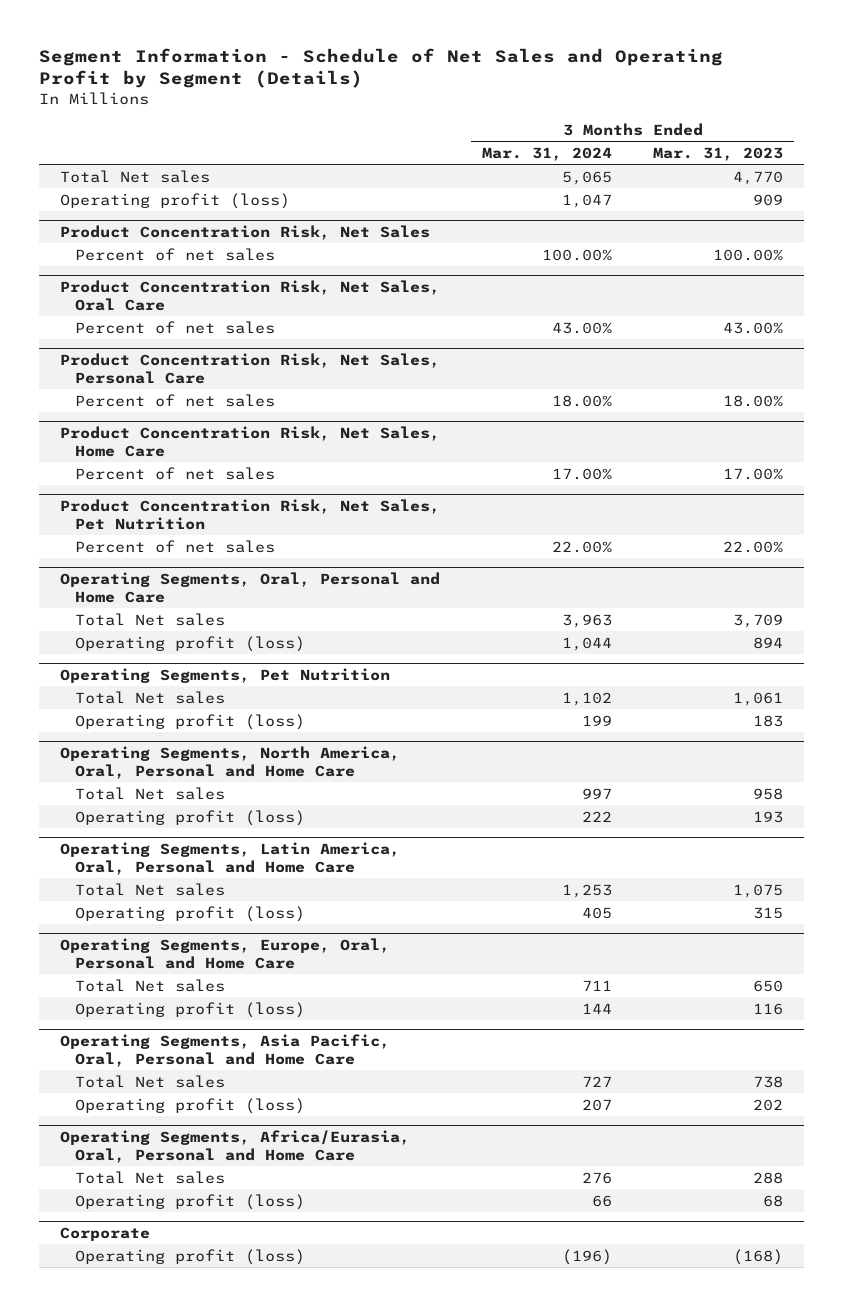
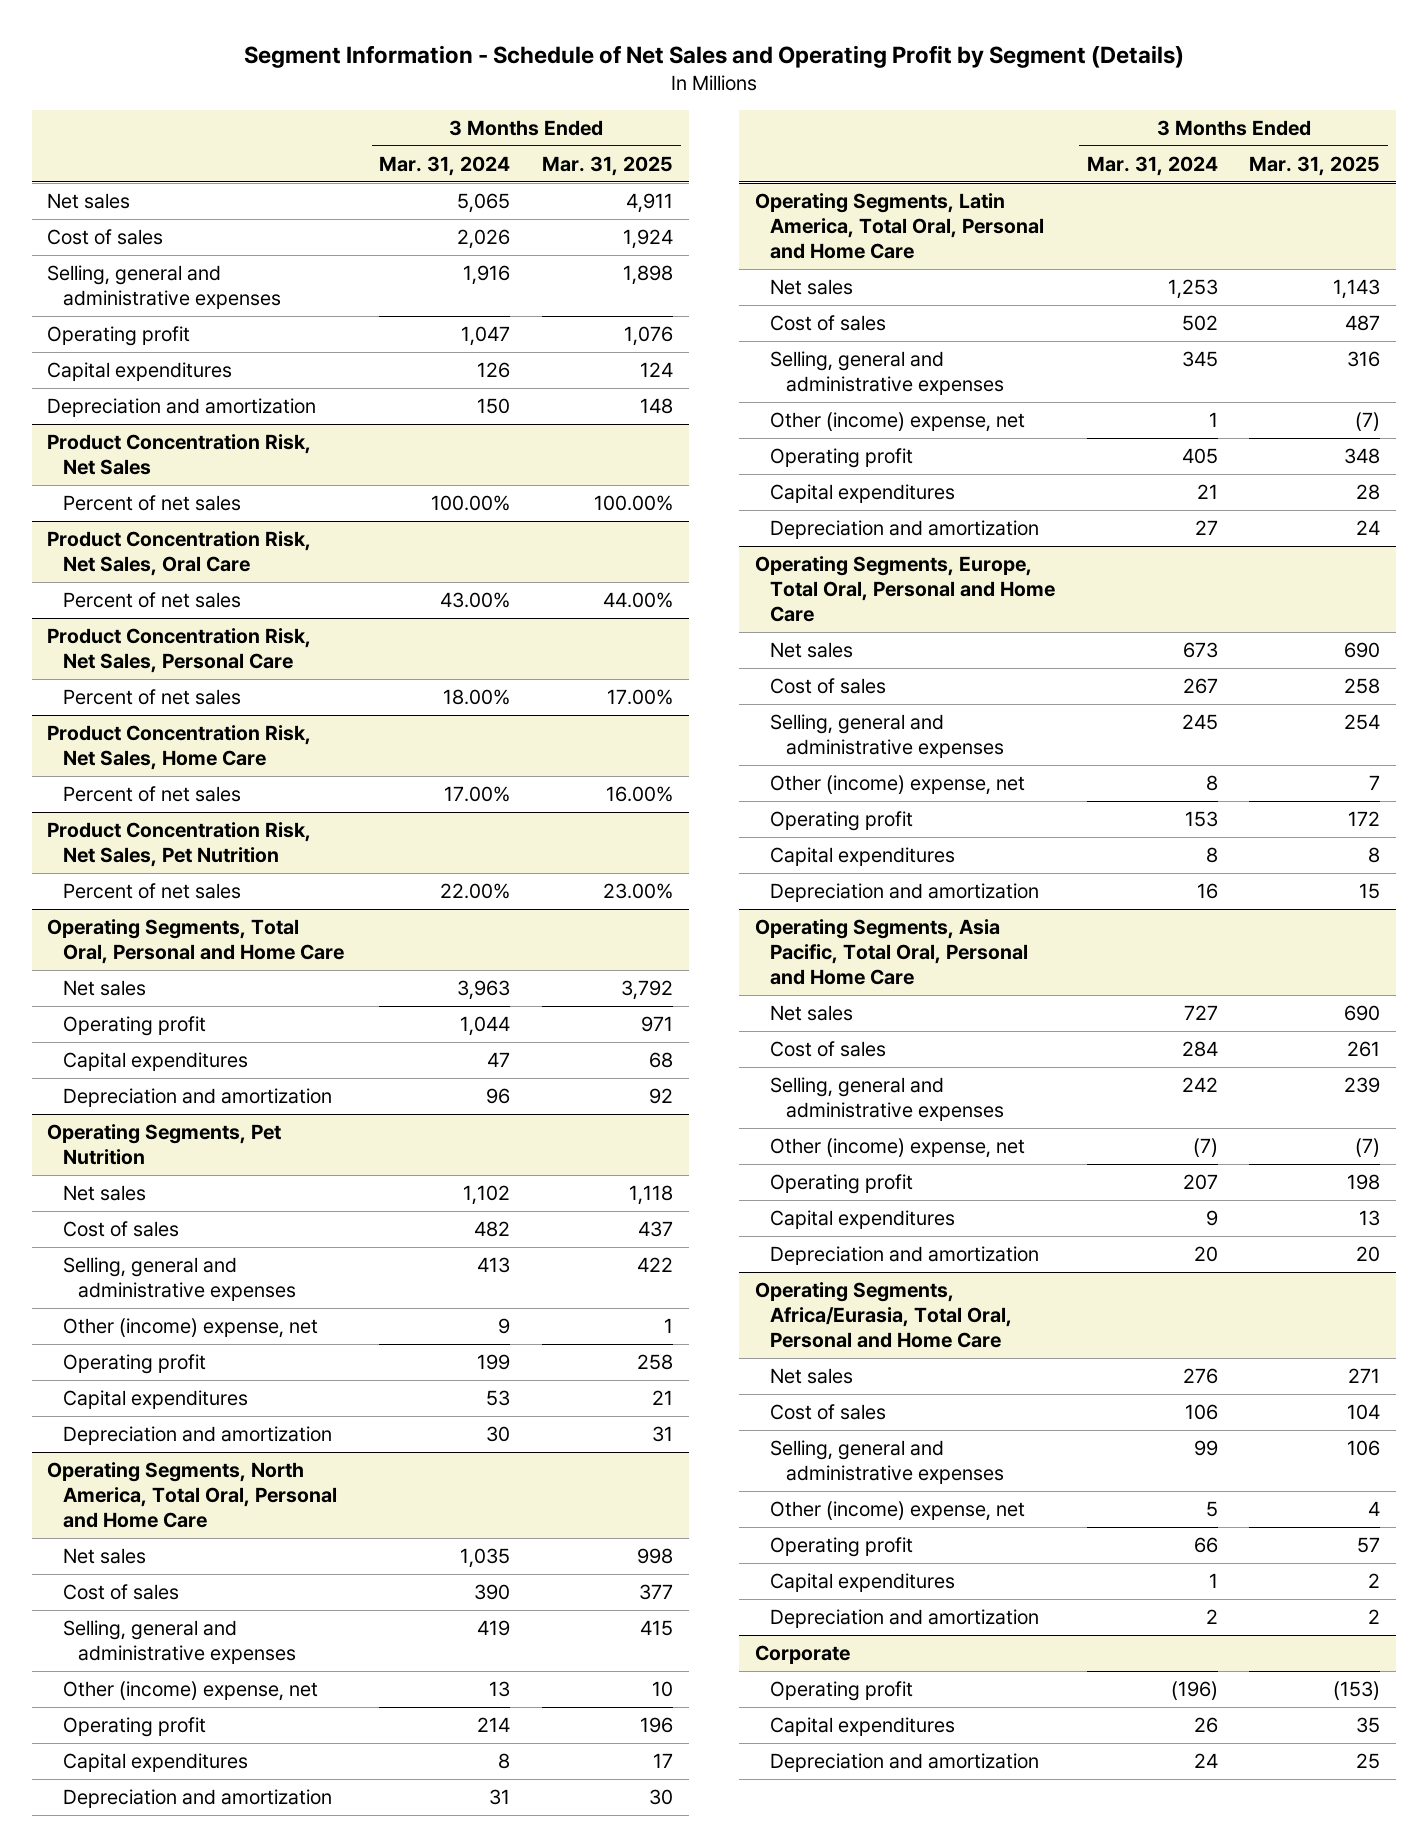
- | 3 Months Ended Mar. 31, 2024 | 3 Months Ended Mar. 31, 2023
+ | 3 Months Ended Mar. 31, 2024 | 3 Months Ended Mar. 31, 2025
- Total Net sales | 5,065 | 4,770
- Operating profit (loss) | 1,047 | 909
+ Net sales | 5,065 | 4,911
+ Cost of sales | 2,026 | 1,924
+ Selling, general and administrative expenses | 1,916 | 1,898
+ Operating profit | 1,047 | 1,076
+ Capital expenditures | 126 | 124
+ Depreciation and amortization | 150 | 148
- Operating Segments, Oral, Personal and Home Care
- Total Net sales | 3,963 | 3,709
- Operating profit (loss) | 1,044 | 894
+ Operating Segments, Total Oral, Personal and Home Care
+ Net sales | 3,963 | 3,792
+ Operating profit | 1,044 | 971
+ Capital expenditures | 47 | 68
+ Depreciation and amortization | 96 | 92
@ Operating Segments, Pet Nutrition
- Total Net sales | 1,102 | 1,061
- Operating profit (loss) | 199 | 183
- Operating Segments, North America, Oral, Personal and Home Care
- Total Net sales | 997 | 958
- Operating profit (loss) | 222 | 193
- Operating Segments, Latin America, Oral, Personal and Home Care
- Total Net sales | 1,253 | 1,075
- Operating profit (loss) | 405 | 315
- Operating Segments, Europe, Oral, Personal and Home Care
- Total Net sales | 711 | 650
- Operating profit (loss) | 144 | 116
- Operating Segments, Asia Pacific, Oral, Personal and Home Care
- Total Net sales | 727 | 738
- Operating profit (loss) | 207 | 202
- Operating Segments, Africa/Eurasia, Oral, Personal and Home Care
- Total Net sales | 276 | 288
- Operating profit (loss) | 66 | 68
@ Operating Segments, Pet Nutrition
+ Net sales | 1,102 | 1,118
+ Cost of sales | 482 | 437
+ Selling, general and administrative expenses | 413 | 422
+ Other (income) expense, net | 9 | 1
+ Operating profit | 199 | 258
+ Capital expenditures | 53 | 21
+ Depreciation and amortization | 30 | 31
+ Operating Segments, North America, Total Oral, Personal and Home Care
+ Net sales | 1,035 | 998
+ Cost of sales | 390 | 377
+ Selling, general and administrative expenses | 419 | 415
+ Other (income) expense, net | 13 | 10
+ Operating profit | 214 | 196
+ Capital expenditures | 8 | 17
+ Depreciation and amortization | 31 | 30
+ Operating Segments, Latin America, Total Oral, Personal and Home Care
+ Net sales | 1,253 | 1,143
+ Cost of sales | 502 | 487
+ Selling, general and administrative expenses | 345 | 316
+ Other (income) expense, net | 1 | (7)
+ Operating profit | 405 | 348
+ Capital expenditures | 21 | 28
+ Depreciation and amortization | 27 | 24
+ Operating Segments, Europe, Total Oral, Personal and Home Care
+ Net sales | 673 | 690
+ Cost of sales | 267 | 258
+ Selling, general and administrative expenses | 245 | 254
+ Other (income) expense, net | 8 | 7
+ Operating profit | 153 | 172
+ Capital expenditures | 8 | 8
+ Depreciation and amortization | 16 | 15
+ Operating Segments, Asia Pacific, Total Oral, Personal and Home Care
+ Net sales | 727 | 690
+ Cost of sales | 284 | 261
+ Selling, general and administrative expenses | 242 | 239
+ Other (income) expense, net | (7) | (7)
+ Operating profit | 207 | 198
+ Capital expenditures | 9 | 13
+ Depreciation and amortization | 20 | 20
+ Operating Segments, Africa/Eurasia, Total Oral, Personal and Home Care
+ Net sales | 276 | 271
+ Cost of sales | 106 | 104
+ Selling, general and administrative expenses | 99 | 106
+ Other (income) expense, net | 5 | 4
+ Operating profit | 66 | 57
+ Capital expenditures | 1 | 2
+ Depreciation and amortization | 2 | 2
@ Corporate
- Operating profit (loss) | (196) | (168)
+ Operating profit | (196) | (153)
+ Capital expenditures | 26 | 35
+ Depreciation and amortization | 24 | 25

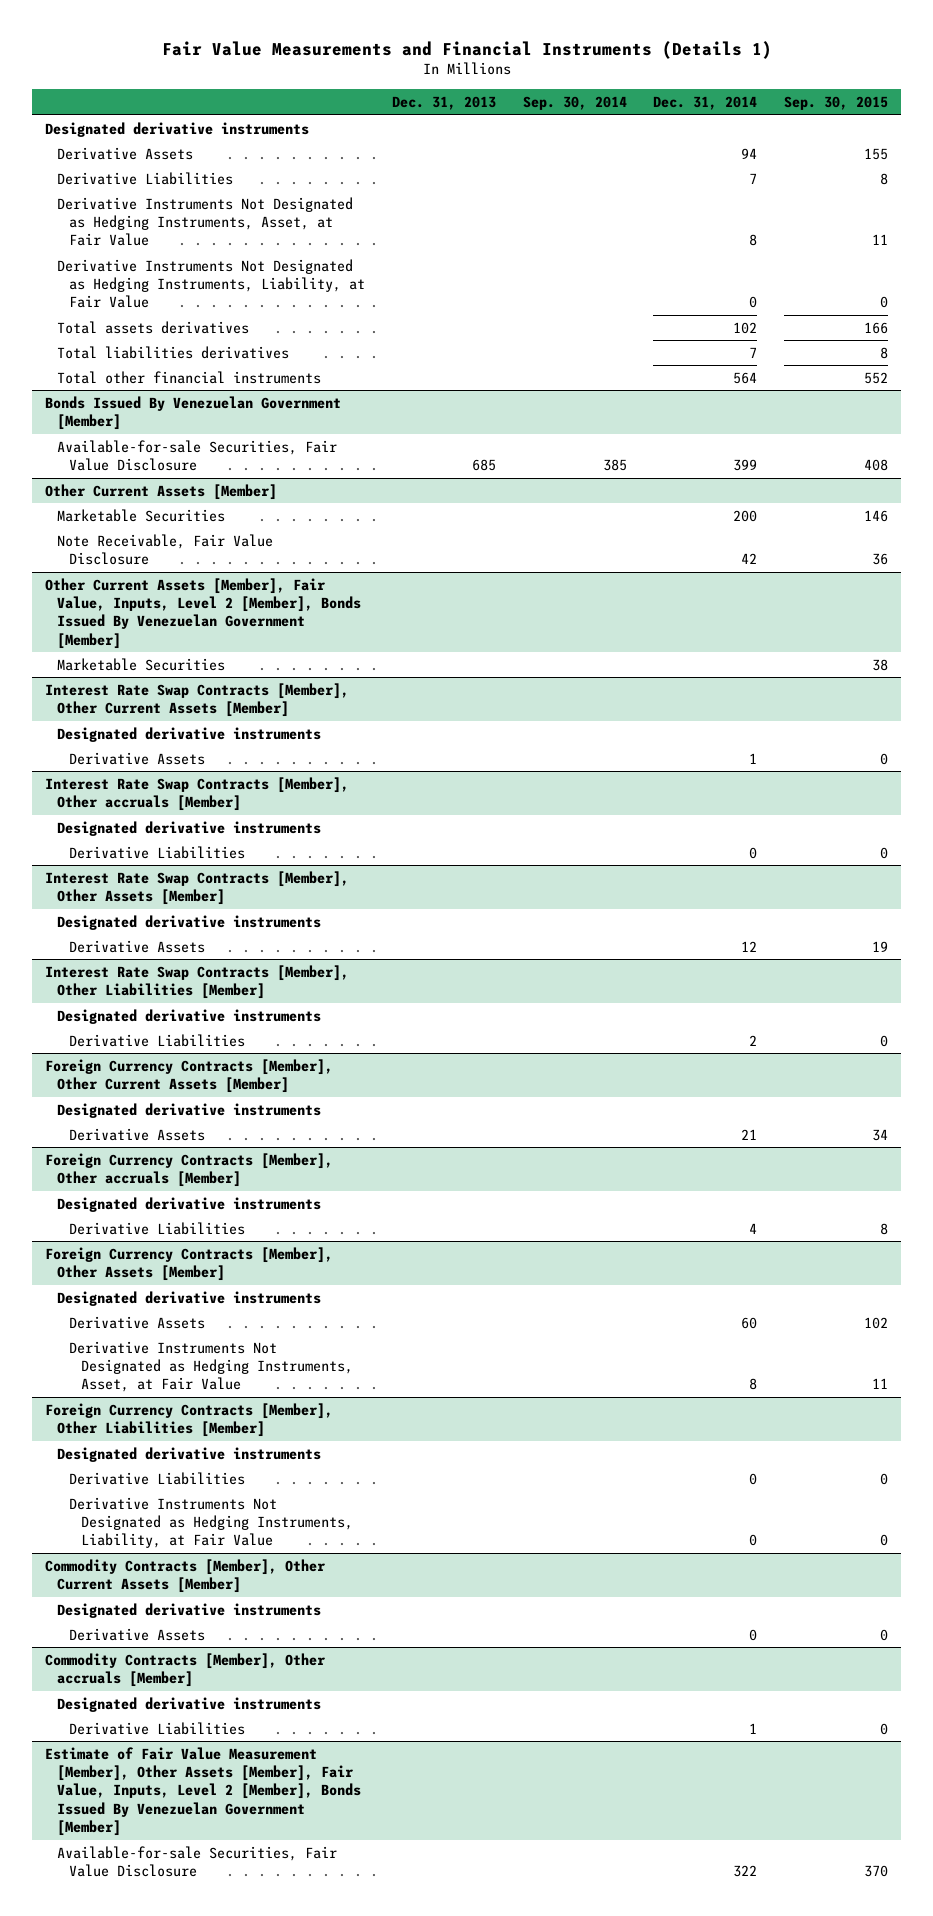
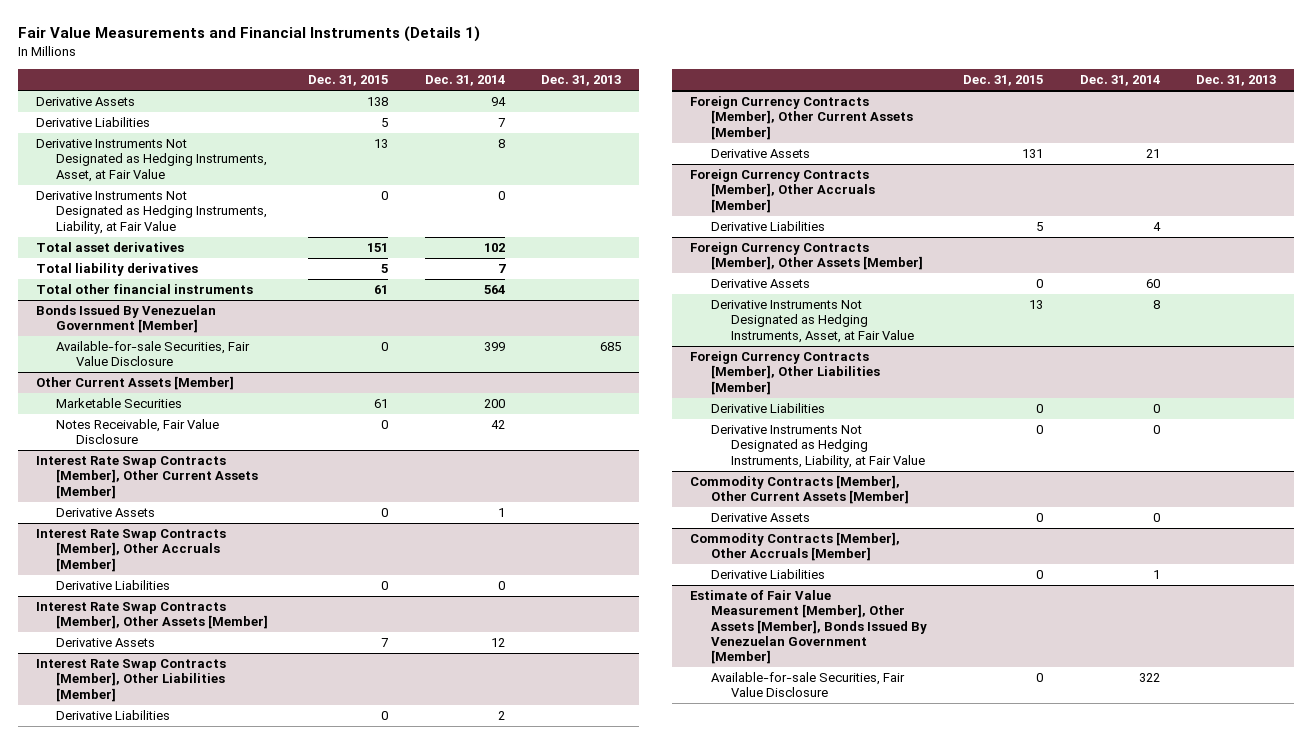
- | Dec. 31, 2013 | Sep. 30, 2014 | Dec. 31, 2014 | Sep. 30, 2015
+ | Dec. 31, 2015 | Dec. 31, 2014 | Dec. 31, 2013
- Designated derivative instruments
- Total assets derivatives | | | 102 | 166
- Total liabilities derivatives | | | 7 | 8
+ Total asset derivatives | 151 | 102 |
+ Total liability derivatives | 5 | 7 |
@ Other Current Assets [Member]
- Note Receivable, Fair Value Disclosure | | | 42 | 36
- Other Current Assets [Member], Fair Value, Inputs, Level 2 [Member], Bonds Issued By Venezuelan Government [Member]
- Marketable Securities | | | | 38
@ Other Current Assets [Member]
+ Notes Receivable, Fair Value Disclosure | 0 | 42 |
@ Interest Rate Swap Contracts [Member], Other Current Assets [Member]
- Designated derivative instruments
- Interest Rate Swap Contracts [Member], Other accruals [Member]
- Designated derivative instruments
+ Interest Rate Swap Contracts [Member], Other Accruals [Member]
@ Interest Rate Swap Contracts [Member], Other Assets [Member]
- Designated derivative instruments
@ Interest Rate Swap Contracts [Member], Other Liabilities [Member]
- Designated derivative instruments
@ Foreign Currency Contracts [Member], Other Current Assets [Member]
- Designated derivative instruments
- Foreign Currency Contracts [Member], Other accruals [Member]
- Designated derivative instruments
+ Foreign Currency Contracts [Member], Other Accruals [Member]
@ Foreign Currency Contracts [Member], Other Assets [Member]
- Designated derivative instruments
@ Foreign Currency Contracts [Member], Other Liabilities [Member]
- Designated derivative instruments
@ Commodity Contracts [Member], Other Current Assets [Member]
- Designated derivative instruments
- Commodity Contracts [Member], Other accruals [Member]
- Designated derivative instruments
+ Commodity Contracts [Member], Other Accruals [Member]
- Estimate of Fair Value Measurement [Member], Other Assets [Member], Fair Value, Inputs, Level 2 [Member], Bonds Issued By Venezuelan Government [Member]
+ Estimate of Fair Value Measurement [Member], Other Assets [Member], Bonds Issued By Venezuelan Government [Member]

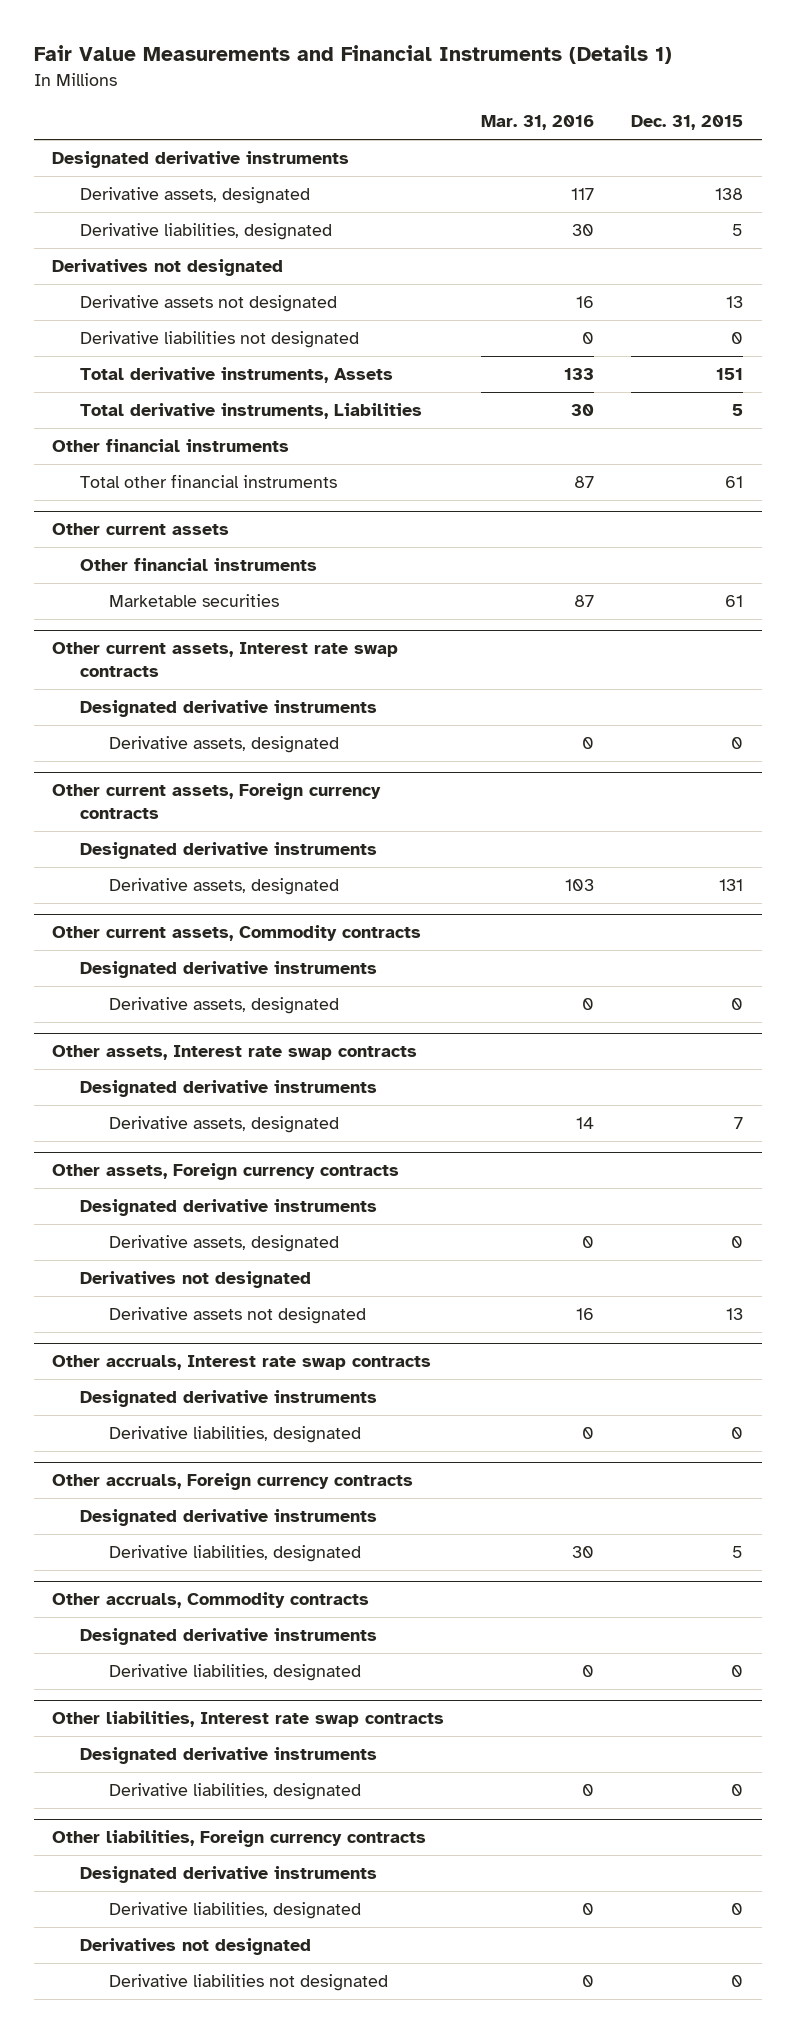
- | Dec. 31, 2015 | Dec. 31, 2014 | Dec. 31, 2013
+ | Mar. 31, 2016 | Dec. 31, 2015
- Derivative Assets | 138 | 94 |
- Derivative Liabilities | 5 | 7 |
- Derivative Instruments Not Designated as Hedging Instruments, Asset, at Fair Value | 13 | 8 |
- Derivative Instruments Not Designated as Hedging Instruments, Liability, at Fair Value | 0 | 0 |
- Total asset derivatives | 151 | 102 |
- Total liability derivatives | 5 | 7 |
+ Designated derivative instruments
+ Derivative assets, designated | 117 | 138
+ Derivative liabilities, designated | 30 | 5
+ Derivatives not designated
+ Derivative assets not designated | 16 | 13
+ Derivative liabilities not designated | 0 | 0
+ Total derivative instruments, Assets | 133 | 151
+ Total derivative instruments, Liabilities | 30 | 5
+ Other financial instruments
- Bonds Issued By Venezuelan Government [Member]
- Available-for-sale Securities, Fair Value Disclosure | 0 | 399 | 685
- Other Current Assets [Member]
- Marketable Securities | 61 | 200 |
- Notes Receivable, Fair Value Disclosure | 0 | 42 |
- Interest Rate Swap Contracts [Member], Other Current Assets [Member]
- Derivative Assets | 0 | 1 |
- Interest Rate Swap Contracts [Member], Other Accruals [Member]
- Derivative Liabilities | 0 | 0 |
- Interest Rate Swap Contracts [Member], Other Assets [Member]
- Derivative Assets | 7 | 12 |
- Interest Rate Swap Contracts [Member], Other Liabilities [Member]
- Derivative Liabilities | 0 | 2 |
- Foreign Currency Contracts [Member], Other Current Assets [Member]
- Derivative Assets | 131 | 21 |
- Foreign Currency Contracts [Member], Other Accruals [Member]
- Derivative Liabilities | 5 | 4 |
- Foreign Currency Contracts [Member], Other Assets [Member]
- Derivative Assets | 0 | 60 |
- Derivative Instruments Not Designated as Hedging Instruments, Asset, at Fair Value | 13 | 8 |
- Foreign Currency Contracts [Member], Other Liabilities [Member]
- Derivative Liabilities | 0 | 0 |
- Derivative Instruments Not Designated as Hedging Instruments, Liability, at Fair Value | 0 | 0 |
- Commodity Contracts [Member], Other Current Assets [Member]
- Derivative Assets | 0 | 0 |
- Commodity Contracts [Member], Other Accruals [Member]
- Derivative Liabilities | 0 | 1 |
- Estimate of Fair Value Measurement [Member], Other Assets [Member], Bonds Issued By Venezuelan Government [Member]
- Available-for-sale Securities, Fair Value Disclosure | 0 | 322 |
+ Other current assets
+ Other financial instruments
+ Marketable securities | 87 | 61
+ Other current assets, Interest rate swap contracts
+ Designated derivative instruments
+ Derivative assets, designated | 0 | 0
+ Other current assets, Foreign currency contracts
+ Designated derivative instruments
+ Derivative assets, designated | 103 | 131
+ Other current assets, Commodity contracts
+ Designated derivative instruments
+ Derivative assets, designated | 0 | 0
+ Other assets, Interest rate swap contracts
+ Designated derivative instruments
+ Derivative assets, designated | 14 | 7
+ Other assets, Foreign currency contracts
+ Designated derivative instruments
+ Derivative assets, designated | 0 | 0
+ Derivatives not designated
+ Derivative assets not designated | 16 | 13
+ Other accruals, Interest rate swap contracts
+ Designated derivative instruments
+ Derivative liabilities, designated | 0 | 0
+ Other accruals, Foreign currency contracts
+ Designated derivative instruments
+ Derivative liabilities, designated | 30 | 5
+ Other accruals, Commodity contracts
+ Designated derivative instruments
+ Derivative liabilities, designated | 0 | 0
+ Other liabilities, Interest rate swap contracts
+ Designated derivative instruments
+ Derivative liabilities, designated | 0 | 0
+ Other liabilities, Foreign currency contracts
+ Designated derivative instruments
+ Derivative liabilities, designated | 0 | 0
+ Derivatives not designated
+ Derivative liabilities not designated | 0 | 0

